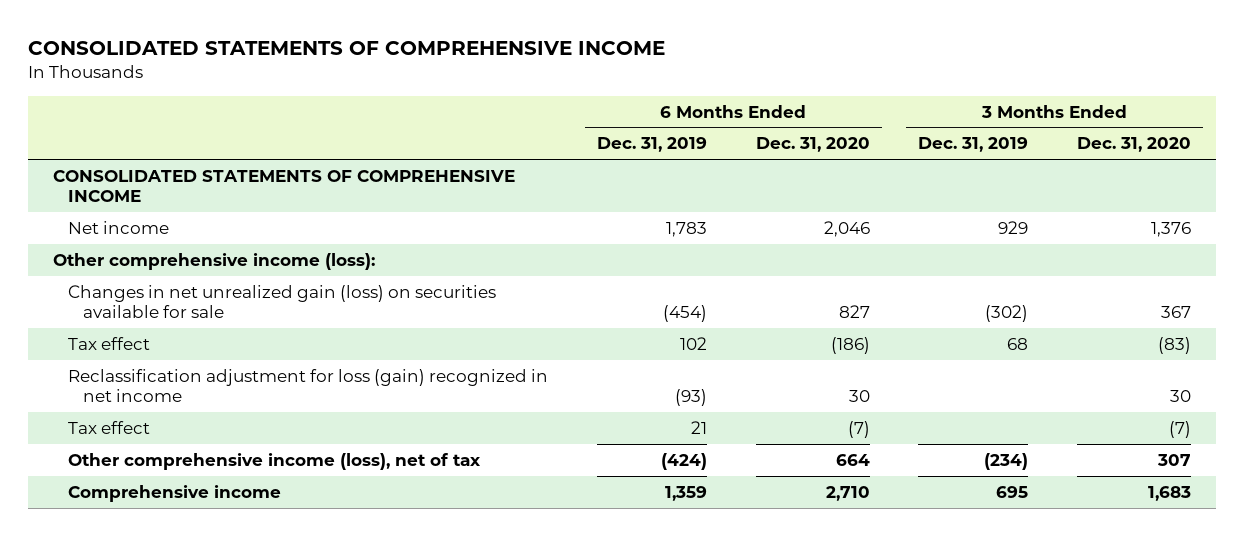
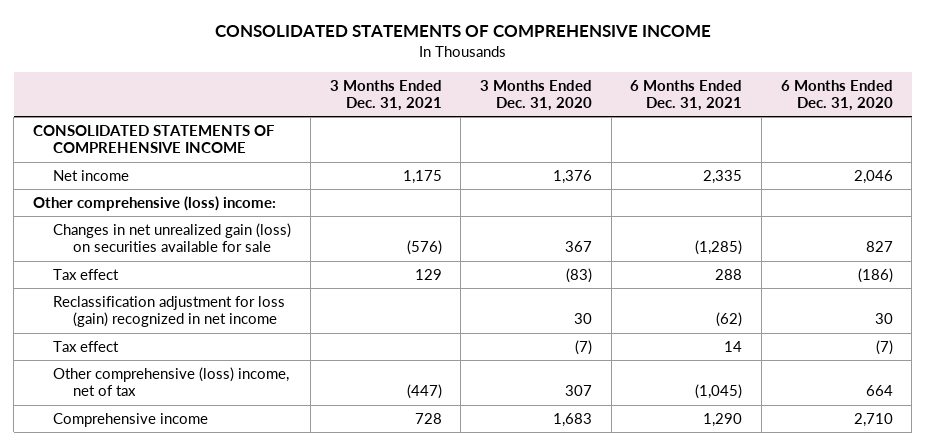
- | 6 Months Ended Dec. 31, 2019 | 6 Months Ended Dec. 31, 2020 | 3 Months Ended Dec. 31, 2019 | 3 Months Ended Dec. 31, 2020
+ | 3 Months Ended Dec. 31, 2021 | 3 Months Ended Dec. 31, 2020 | 6 Months Ended Dec. 31, 2021 | 6 Months Ended Dec. 31, 2020
- Other comprehensive income (loss):
+ Other comprehensive (loss) income:
- Other comprehensive income (loss), net of tax | (424) | 664 | (234) | 307
+ Other comprehensive (loss) income, net of tax | (447) | 307 | (1,045) | 664

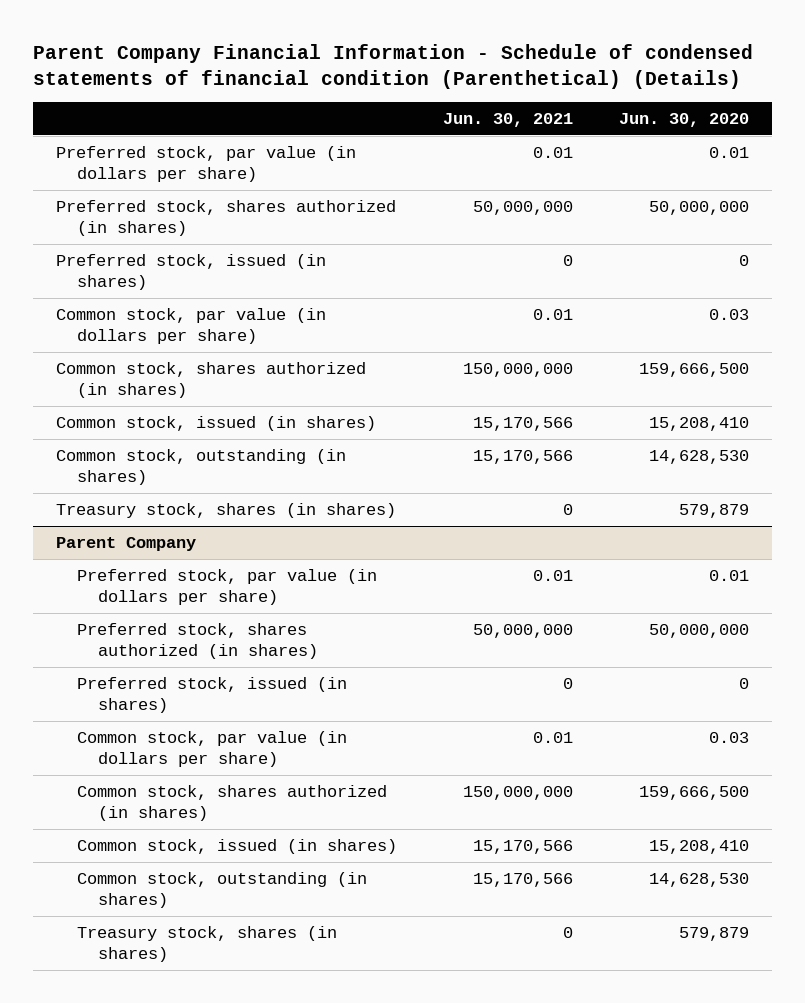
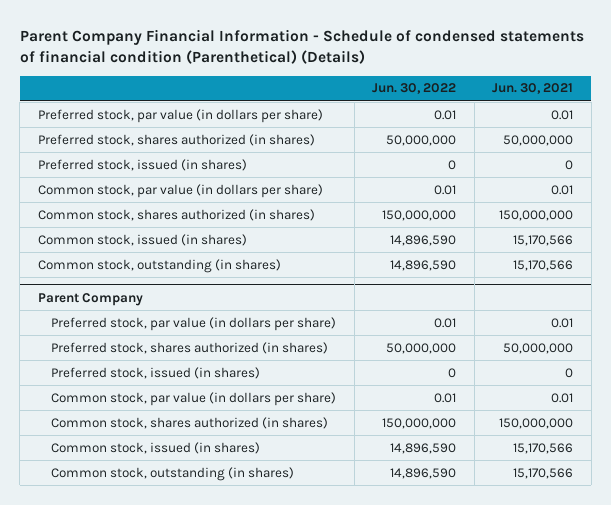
- | Jun. 30, 2021 | Jun. 30, 2020
+ | Jun. 30, 2022 | Jun. 30, 2021
- Treasury stock, shares (in shares) | 0 | 579,879
@ Parent Company
- Treasury stock, shares (in shares) | 0 | 579,879

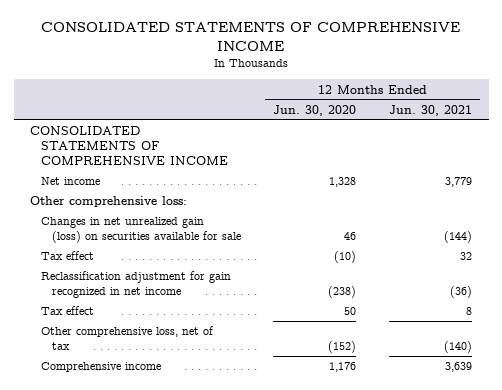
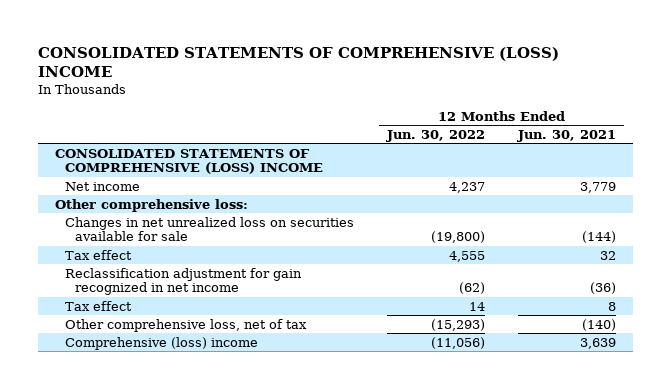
- CONSOLIDATED STATEMENTS OF COMPREHENSIVE INCOME
+ CONSOLIDATED STATEMENTS OF COMPREHENSIVE (LOSS) INCOME
- | 12 Months Ended Jun. 30, 2020 | 12 Months Ended Jun. 30, 2021
+ | 12 Months Ended Jun. 30, 2022 | 12 Months Ended Jun. 30, 2021
- CONSOLIDATED STATEMENTS OF COMPREHENSIVE INCOME
+ CONSOLIDATED STATEMENTS OF COMPREHENSIVE (LOSS) INCOME
- Changes in net unrealized gain (loss) on securities available for sale | 46 | (144)
+ Changes in net unrealized loss on securities available for sale | (19,800) | (144)
- Comprehensive income | 1,176 | 3,639
+ Comprehensive (loss) income | (11,056) | 3,639

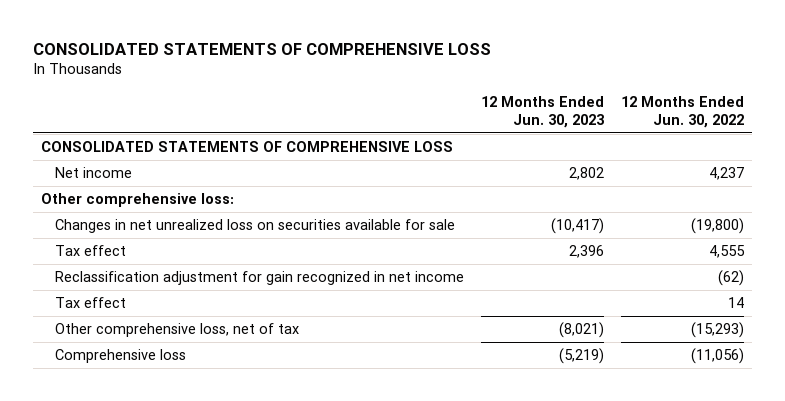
- CONSOLIDATED STATEMENTS OF COMPREHENSIVE (LOSS) INCOME
+ CONSOLIDATED STATEMENTS OF COMPREHENSIVE LOSS
- | 12 Months Ended Jun. 30, 2022 | 12 Months Ended Jun. 30, 2021
+ | 12 Months Ended Jun. 30, 2023 | 12 Months Ended Jun. 30, 2022
- CONSOLIDATED STATEMENTS OF COMPREHENSIVE (LOSS) INCOME
+ CONSOLIDATED STATEMENTS OF COMPREHENSIVE LOSS
- Comprehensive (loss) income | (11,056) | 3,639
+ Comprehensive loss | (5,219) | (11,056)

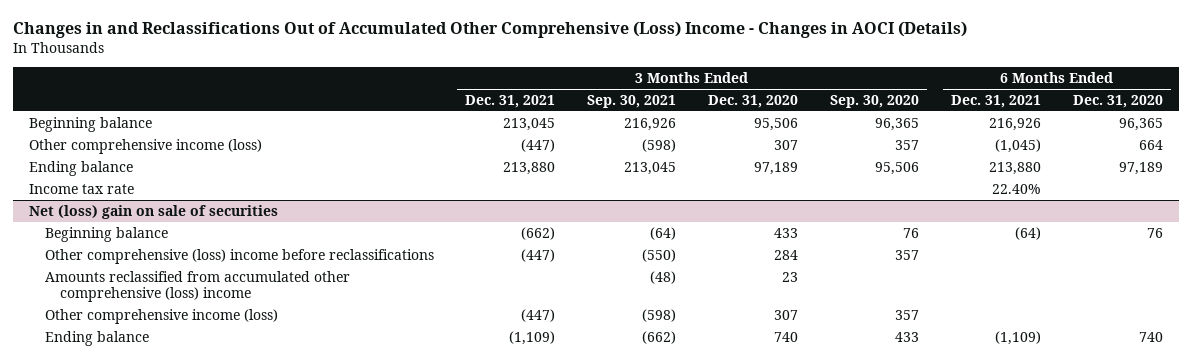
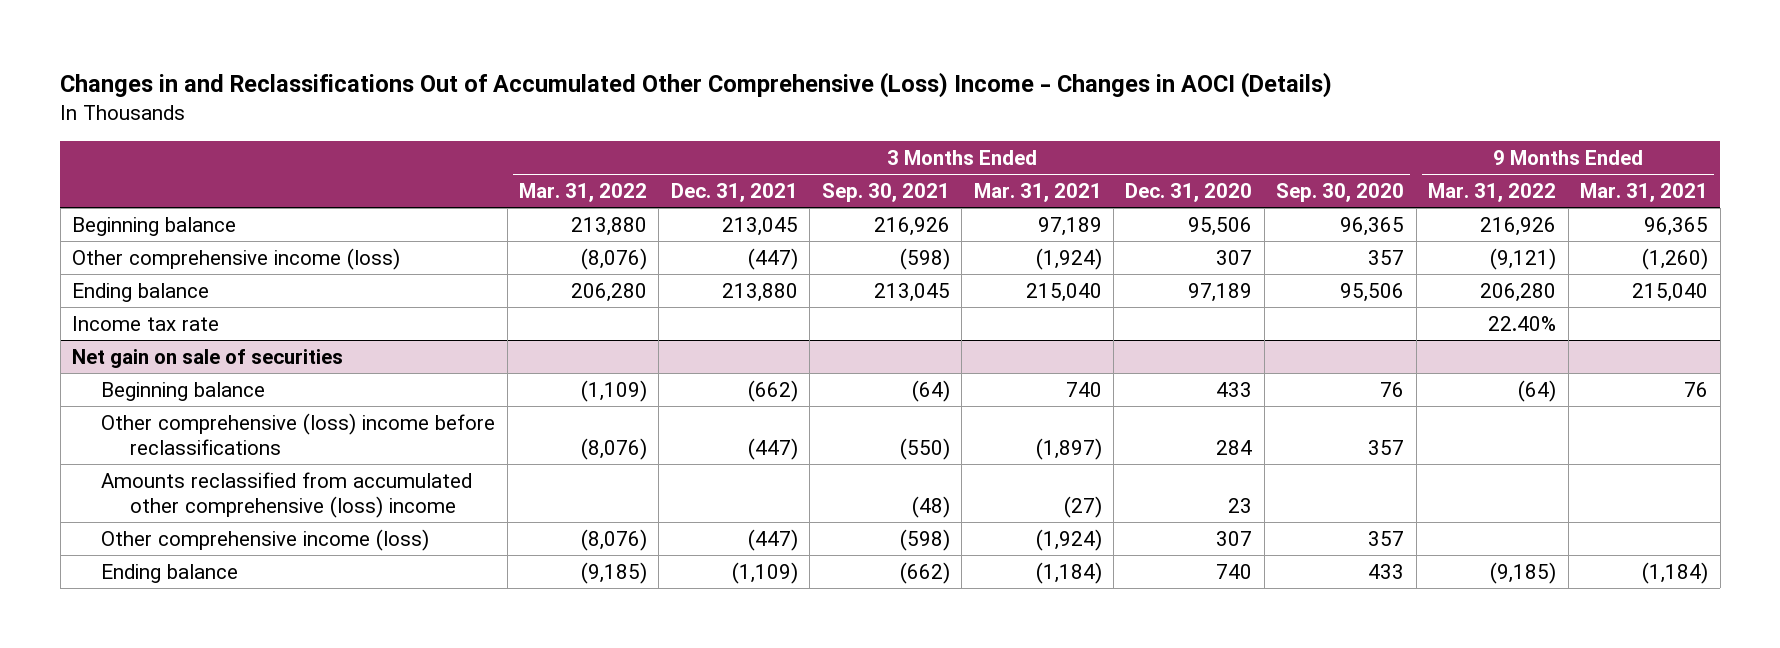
- | 3 Months Ended Dec. 31, 2021 | 3 Months Ended Sep. 30, 2021 | 3 Months Ended Dec. 31, 2020 | 3 Months Ended Sep. 30, 2020 | 6 Months Ended Dec. 31, 2021 | 6 Months Ended Dec. 31, 2020
+ | 3 Months Ended Mar. 31, 2022 | 3 Months Ended Dec. 31, 2021 | 3 Months Ended Sep. 30, 2021 | 3 Months Ended Mar. 31, 2021 | 3 Months Ended Dec. 31, 2020 | 3 Months Ended Sep. 30, 2020 | 9 Months Ended Mar. 31, 2022 | 9 Months Ended Mar. 31, 2021
- Net (loss) gain on sale of securities
+ Net gain on sale of securities

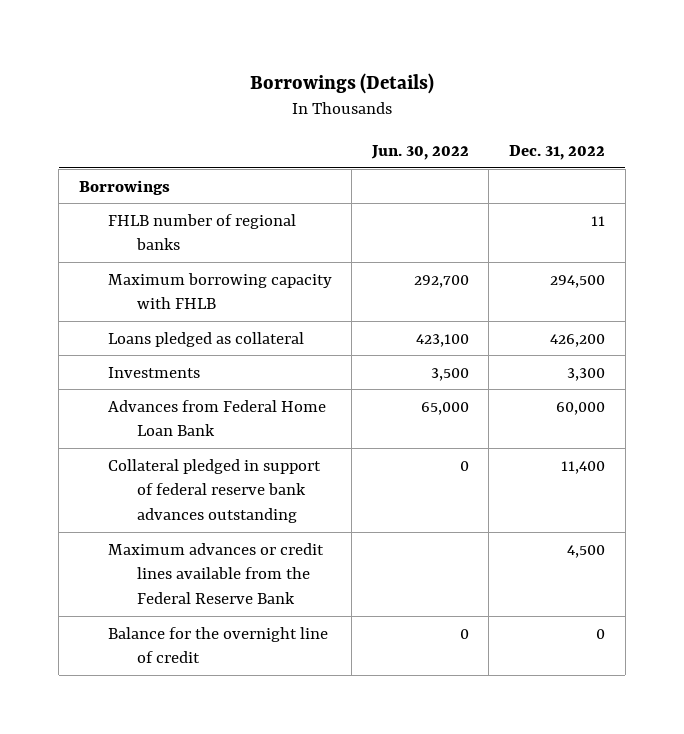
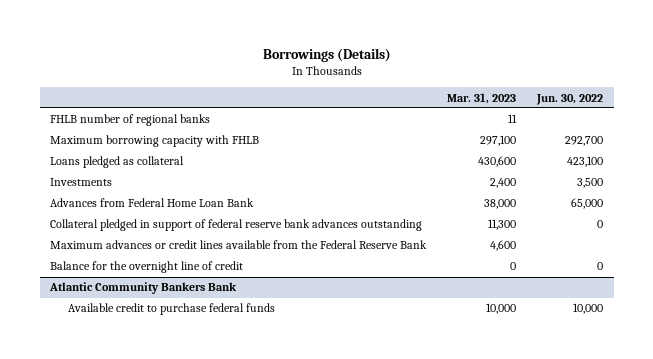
- | Jun. 30, 2022 | Dec. 31, 2022
+ | Mar. 31, 2023 | Jun. 30, 2022
- Borrowings
+ Atlantic Community Bankers Bank
+ Available credit to purchase federal funds | 10,000 | 10,000

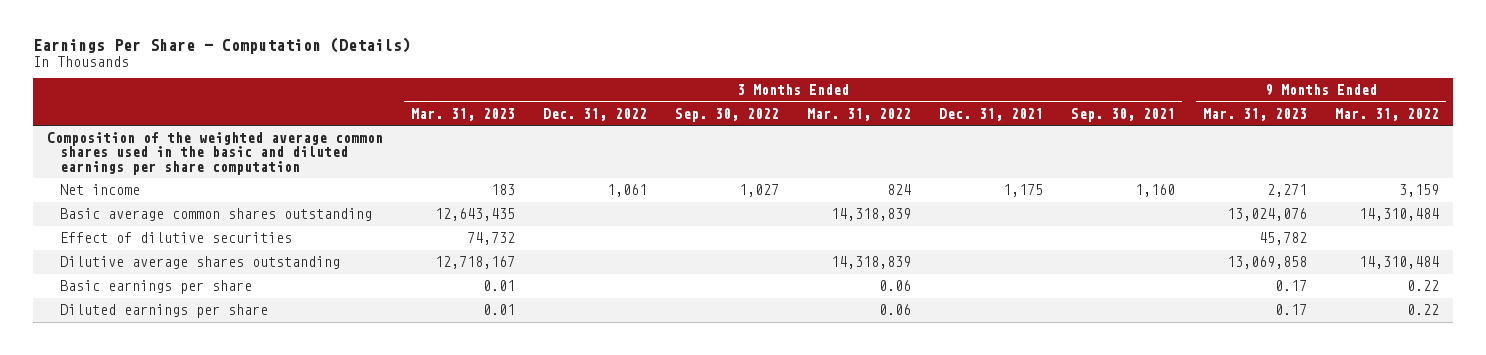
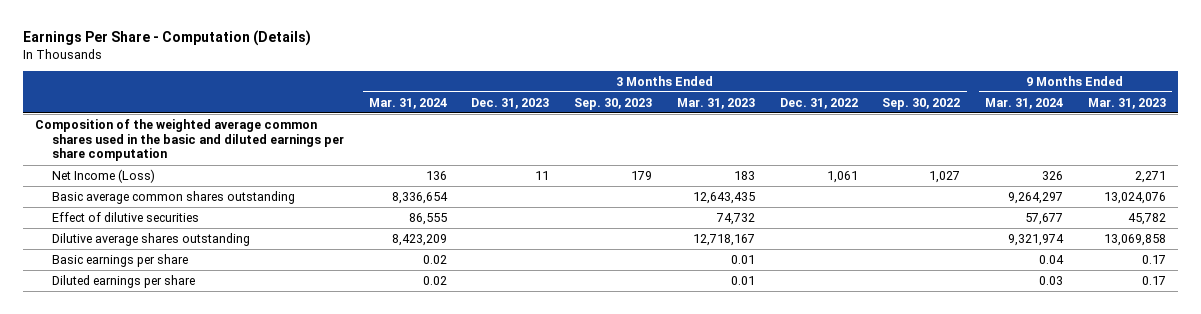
- | 3 Months Ended Mar. 31, 2023 | 3 Months Ended Dec. 31, 2022 | 3 Months Ended Sep. 30, 2022 | 3 Months Ended Mar. 31, 2022 | 3 Months Ended Dec. 31, 2021 | 3 Months Ended Sep. 30, 2021 | 9 Months Ended Mar. 31, 2023 | 9 Months Ended Mar. 31, 2022
+ | 3 Months Ended Mar. 31, 2024 | 3 Months Ended Dec. 31, 2023 | 3 Months Ended Sep. 30, 2023 | 3 Months Ended Mar. 31, 2023 | 3 Months Ended Dec. 31, 2022 | 3 Months Ended Sep. 30, 2022 | 9 Months Ended Mar. 31, 2024 | 9 Months Ended Mar. 31, 2023
- Net income | 183 | 1,061 | 1,027 | 824 | 1,175 | 1,160 | 2,271 | 3,159
+ Net Income (Loss) | 136 | 11 | 179 | 183 | 1,061 | 1,027 | 326 | 2,271

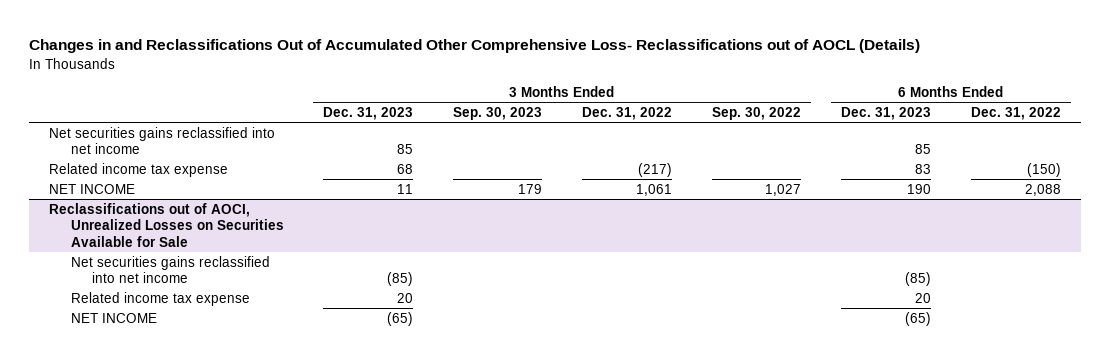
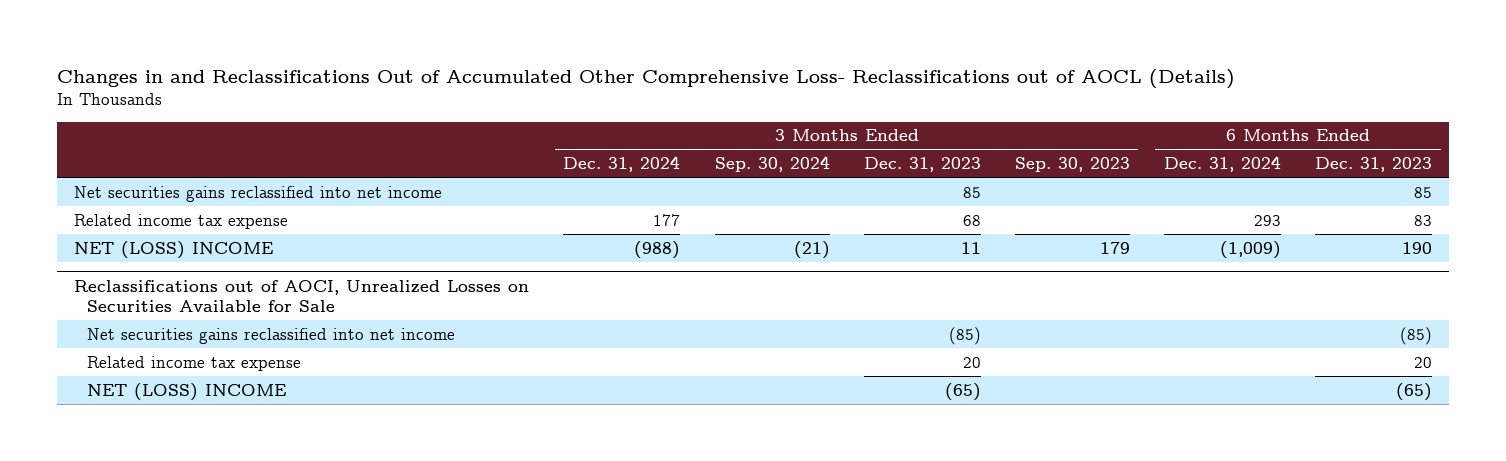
- | 3 Months Ended Dec. 31, 2023 | 3 Months Ended Sep. 30, 2023 | 3 Months Ended Dec. 31, 2022 | 3 Months Ended Sep. 30, 2022 | 6 Months Ended Dec. 31, 2023 | 6 Months Ended Dec. 31, 2022
+ | 3 Months Ended Dec. 31, 2024 | 3 Months Ended Sep. 30, 2024 | 3 Months Ended Dec. 31, 2023 | 3 Months Ended Sep. 30, 2023 | 6 Months Ended Dec. 31, 2024 | 6 Months Ended Dec. 31, 2023
- NET INCOME | 11 | 179 | 1,061 | 1,027 | 190 | 2,088
+ NET (LOSS) INCOME | (988) | (21) | 11 | 179 | (1,009) | 190
@ Reclassifications out of AOCI, Unrealized Losses on Securities Available for Sale
- NET INCOME | (65) | | | | (65) |
+ NET (LOSS) INCOME | | | (65) | | | (65)

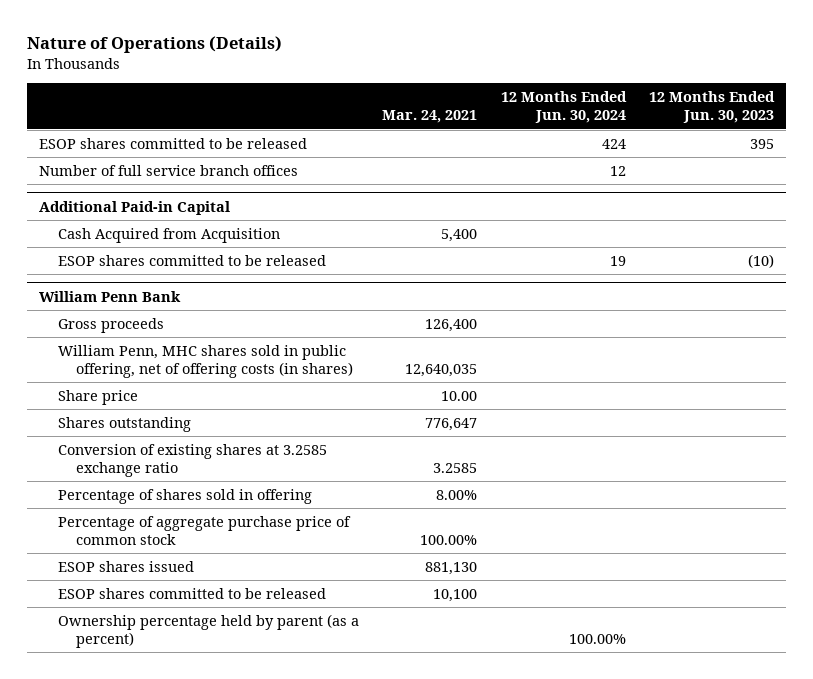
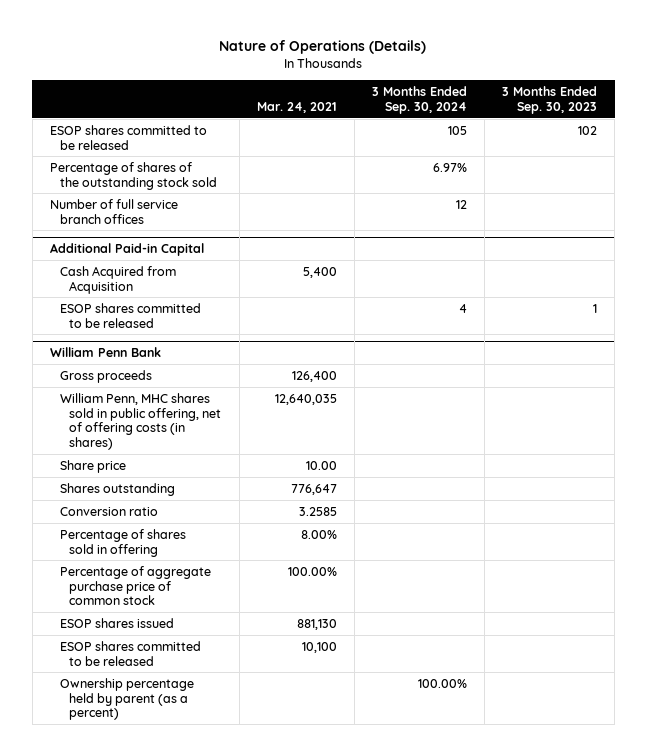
- | Mar. 24, 2021 | 12 Months Ended Jun. 30, 2024 | 12 Months Ended Jun. 30, 2023
+ | Mar. 24, 2021 | 3 Months Ended Sep. 30, 2024 | 3 Months Ended Sep. 30, 2023
+ Percentage of shares of the outstanding stock sold | | 6.97% |
@ William Penn Bank
- Conversion of existing shares at 3.2585 exchange ratio | 3.2585 | |
+ Conversion ratio | 3.2585 | |

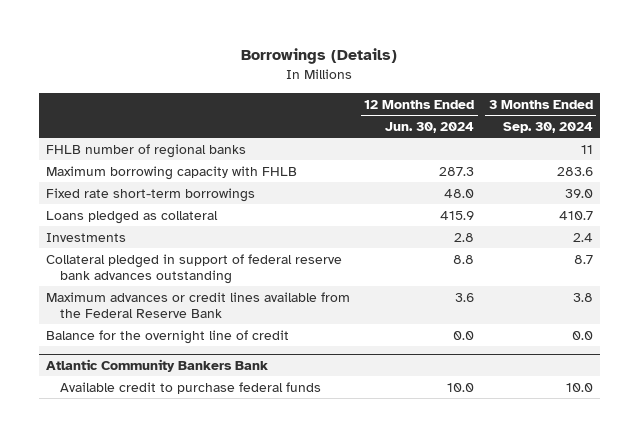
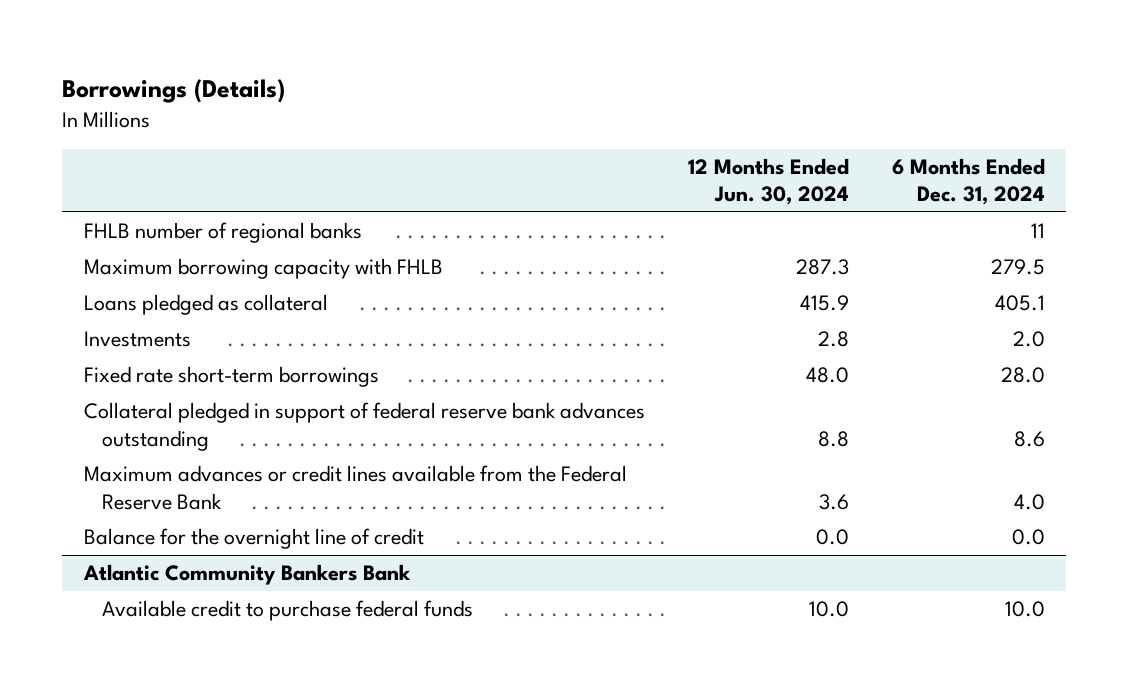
- | 12 Months Ended Jun. 30, 2024 | 3 Months Ended Sep. 30, 2024
+ | 12 Months Ended Jun. 30, 2024 | 6 Months Ended Dec. 31, 2024
moved down: Fixed rate short-term borrowings | 48.0 | 28.0

